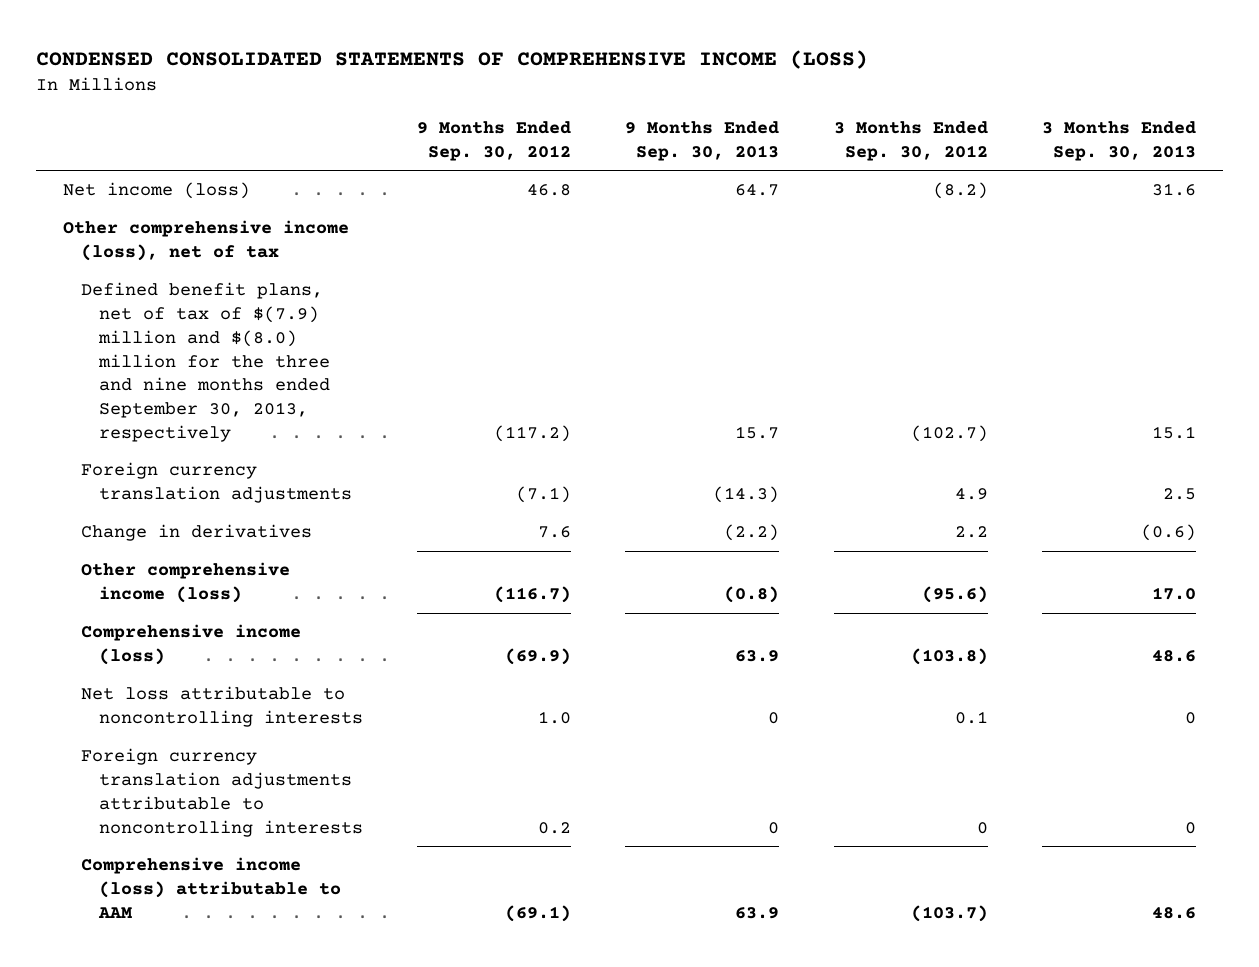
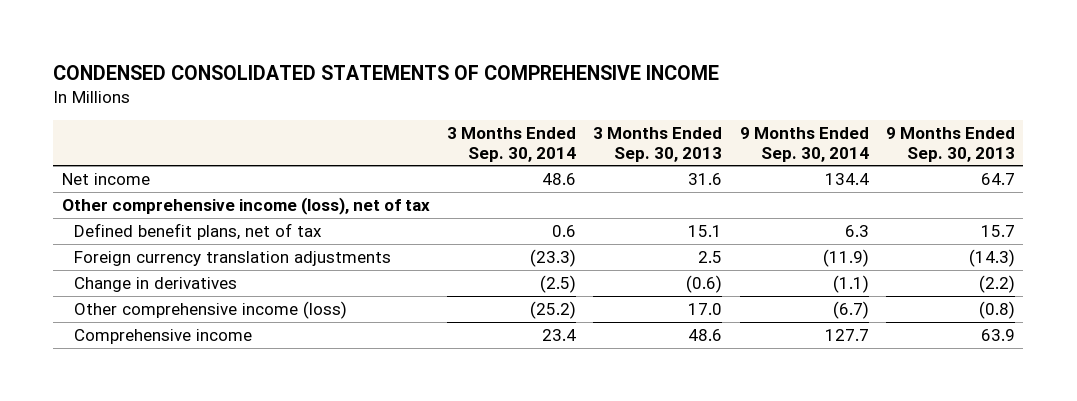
- CONDENSED CONSOLIDATED STATEMENTS OF COMPREHENSIVE INCOME (LOSS)
+ CONDENSED CONSOLIDATED STATEMENTS OF COMPREHENSIVE INCOME
- | 9 Months Ended Sep. 30, 2012 | 9 Months Ended Sep. 30, 2013 | 3 Months Ended Sep. 30, 2012 | 3 Months Ended Sep. 30, 2013
+ | 3 Months Ended Sep. 30, 2014 | 3 Months Ended Sep. 30, 2013 | 9 Months Ended Sep. 30, 2014 | 9 Months Ended Sep. 30, 2013
- Net income (loss) | 46.8 | 64.7 | (8.2) | 31.6
+ Net income | 48.6 | 31.6 | 134.4 | 64.7
- Defined benefit plans, net of tax of $(7.9) million and $(8.0) million for the three and nine months ended September 30, 2013, respectively | (117.2) | 15.7 | (102.7) | 15.1
+ Defined benefit plans, net of tax | 0.6 | 15.1 | 6.3 | 15.7
- Comprehensive income (loss) | (69.9) | 63.9 | (103.8) | 48.6
- Net loss attributable to noncontrolling interests | 1.0 | 0 | 0.1 | 0
- Foreign currency translation adjustments attributable to noncontrolling interests | 0.2 | 0 | 0 | 0
- Comprehensive income (loss) attributable to AAM | (69.1) | 63.9 | (103.7) | 48.6
+ Comprehensive income | 23.4 | 48.6 | 127.7 | 63.9

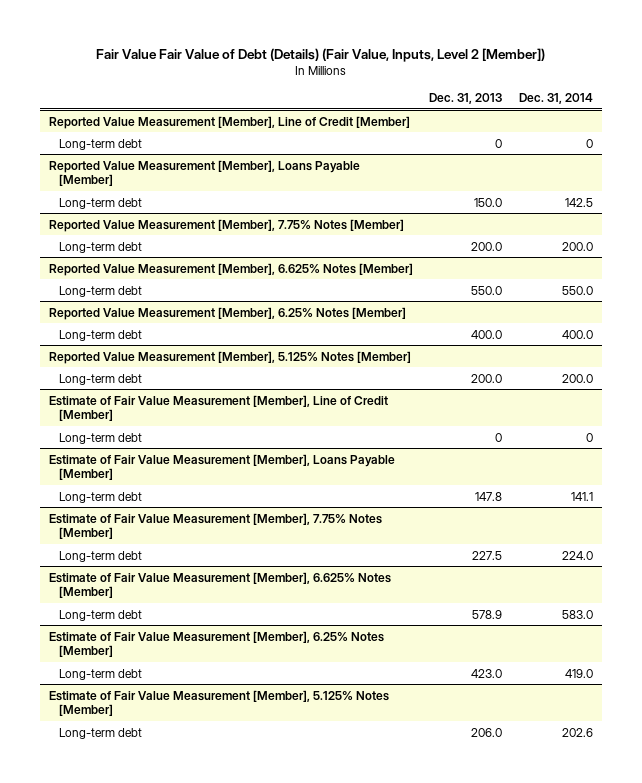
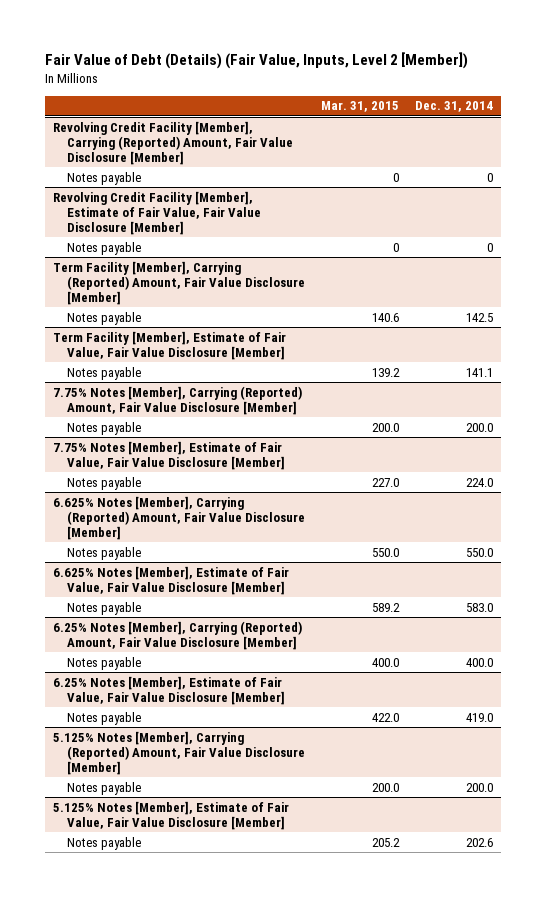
- Fair Value Fair Value of Debt (Details) (Fair Value, Inputs, Level 2 [Member])
+ Fair Value of Debt (Details) (Fair Value, Inputs, Level 2 [Member])
- | Dec. 31, 2013 | Dec. 31, 2014
+ | Mar. 31, 2015 | Dec. 31, 2014
- Reported Value Measurement [Member], Line of Credit [Member]
- Long-term debt | 0 | 0
- Reported Value Measurement [Member], Loans Payable [Member]
- Long-term debt | 150.0 | 142.5
- Reported Value Measurement [Member], 7.75% Notes [Member]
- Long-term debt | 200.0 | 200.0
- Reported Value Measurement [Member], 6.625% Notes [Member]
- Long-term debt | 550.0 | 550.0
- Reported Value Measurement [Member], 6.25% Notes [Member]
- Long-term debt | 400.0 | 400.0
- Reported Value Measurement [Member], 5.125% Notes [Member]
- Long-term debt | 200.0 | 200.0
- Estimate of Fair Value Measurement [Member], Line of Credit [Member]
- Long-term debt | 0 | 0
- Estimate of Fair Value Measurement [Member], Loans Payable [Member]
- Long-term debt | 147.8 | 141.1
- Estimate of Fair Value Measurement [Member], 7.75% Notes [Member]
- Long-term debt | 227.5 | 224.0
- Estimate of Fair Value Measurement [Member], 6.625% Notes [Member]
- Long-term debt | 578.9 | 583.0
- Estimate of Fair Value Measurement [Member], 6.25% Notes [Member]
- Long-term debt | 423.0 | 419.0
- Estimate of Fair Value Measurement [Member], 5.125% Notes [Member]
- Long-term debt | 206.0 | 202.6
+ Revolving Credit Facility [Member], Carrying (Reported) Amount, Fair Value Disclosure [Member]
+ Notes payable | 0 | 0
+ Revolving Credit Facility [Member], Estimate of Fair Value, Fair Value Disclosure [Member]
+ Notes payable | 0 | 0
+ Term Facility [Member], Carrying (Reported) Amount, Fair Value Disclosure [Member]
+ Notes payable | 140.6 | 142.5
+ Term Facility [Member], Estimate of Fair Value, Fair Value Disclosure [Member]
+ Notes payable | 139.2 | 141.1
+ 7.75% Notes [Member], Carrying (Reported) Amount, Fair Value Disclosure [Member]
+ Notes payable | 200.0 | 200.0
+ 7.75% Notes [Member], Estimate of Fair Value, Fair Value Disclosure [Member]
+ Notes payable | 227.0 | 224.0
+ 6.625% Notes [Member], Carrying (Reported) Amount, Fair Value Disclosure [Member]
+ Notes payable | 550.0 | 550.0
+ 6.625% Notes [Member], Estimate of Fair Value, Fair Value Disclosure [Member]
+ Notes payable | 589.2 | 583.0
+ 6.25% Notes [Member], Carrying (Reported) Amount, Fair Value Disclosure [Member]
+ Notes payable | 400.0 | 400.0
+ 6.25% Notes [Member], Estimate of Fair Value, Fair Value Disclosure [Member]
+ Notes payable | 422.0 | 419.0
+ 5.125% Notes [Member], Carrying (Reported) Amount, Fair Value Disclosure [Member]
+ Notes payable | 200.0 | 200.0
+ 5.125% Notes [Member], Estimate of Fair Value, Fair Value Disclosure [Member]
+ Notes payable | 205.2 | 202.6

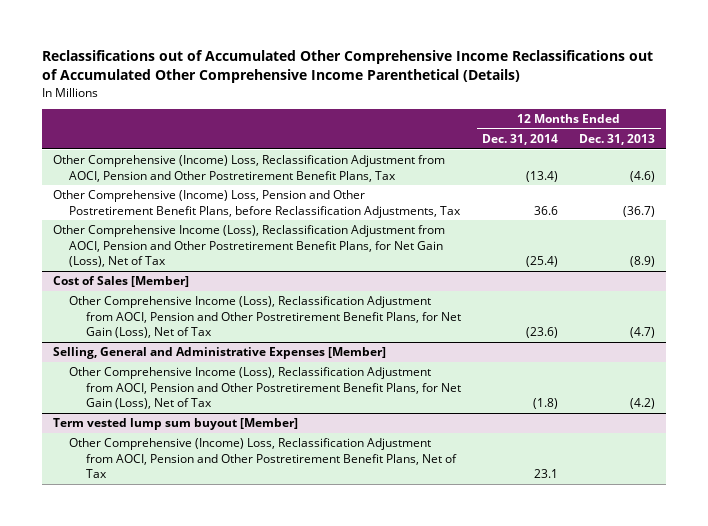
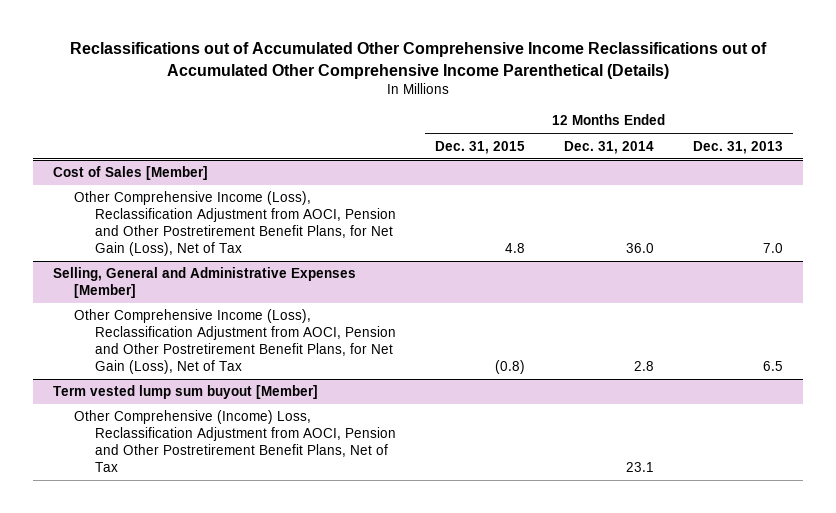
- | 12 Months Ended Dec. 31, 2014 | 12 Months Ended Dec. 31, 2013
+ | 12 Months Ended Dec. 31, 2015 | 12 Months Ended Dec. 31, 2014 | 12 Months Ended Dec. 31, 2013
- Other Comprehensive (Income) Loss, Reclassification Adjustment from AOCI, Pension and Other Postretirement Benefit Plans, Tax | (13.4) | (4.6)
- Other Comprehensive (Income) Loss, Pension and Other Postretirement Benefit Plans, before Reclassification Adjustments, Tax | 36.6 | (36.7)
- Other Comprehensive Income (Loss), Reclassification Adjustment from AOCI, Pension and Other Postretirement Benefit Plans, for Net Gain (Loss), Net of Tax | (25.4) | (8.9)
@ Cost of Sales [Member]
- Other Comprehensive Income (Loss), Reclassification Adjustment from AOCI, Pension and Other Postretirement Benefit Plans, for Net Gain (Loss), Net of Tax | (23.6) | (4.7)
+ Other Comprehensive Income (Loss), Reclassification Adjustment from AOCI, Pension and Other Postretirement Benefit Plans, for Net Gain (Loss), Net of Tax | 4.8 | 36.0 | 7.0
@ Selling, General and Administrative Expenses [Member]
- Other Comprehensive Income (Loss), Reclassification Adjustment from AOCI, Pension and Other Postretirement Benefit Plans, for Net Gain (Loss), Net of Tax | (1.8) | (4.2)
+ Other Comprehensive Income (Loss), Reclassification Adjustment from AOCI, Pension and Other Postretirement Benefit Plans, for Net Gain (Loss), Net of Tax | (0.8) | 2.8 | 6.5

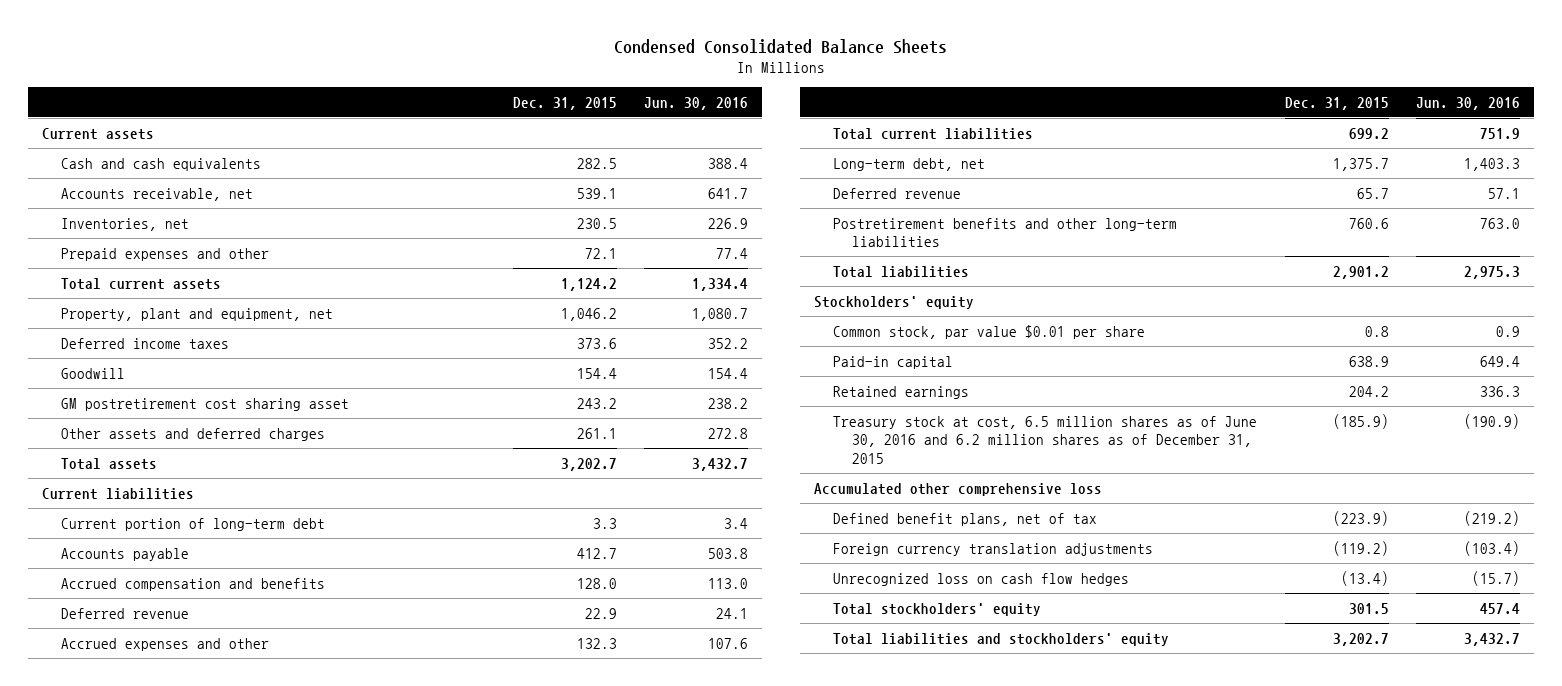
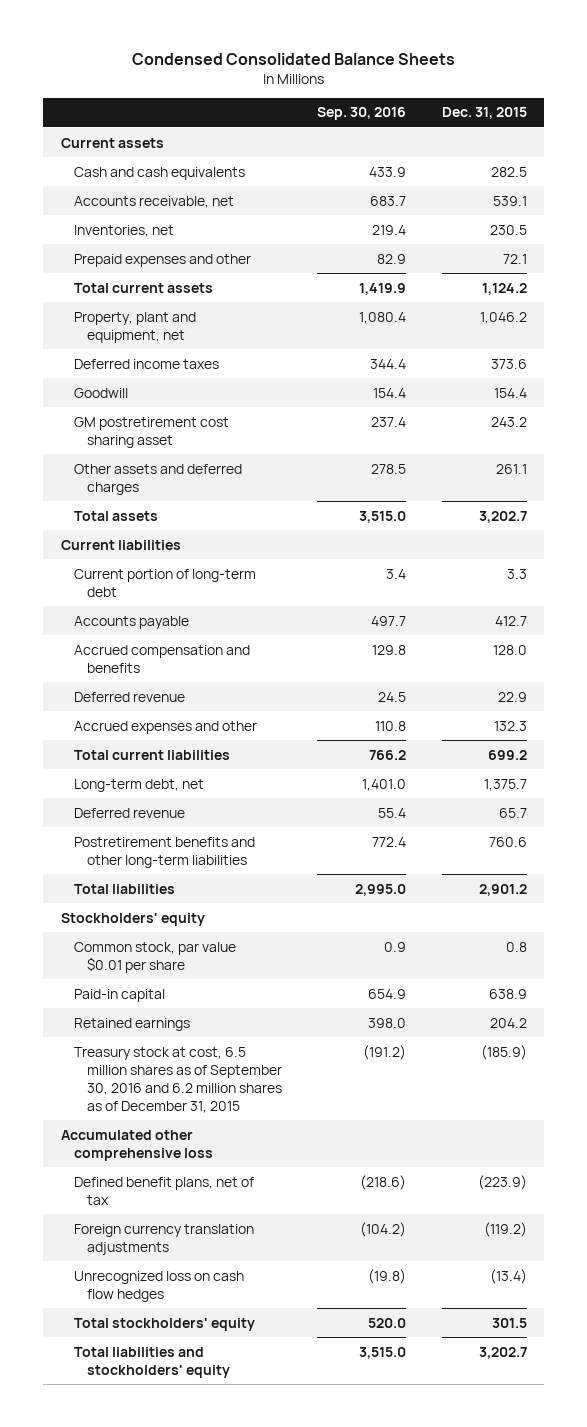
- | Dec. 31, 2015 | Jun. 30, 2016
+ | Sep. 30, 2016 | Dec. 31, 2015
- Treasury stock at cost, 6.5 million shares as of June 30, 2016 and 6.2 million shares as of December 31, 2015 | (185.9) | (190.9)
+ Treasury stock at cost, 6.5 million shares as of September 30, 2016 and 6.2 million shares as of December 31, 2015 | (191.2) | (185.9)

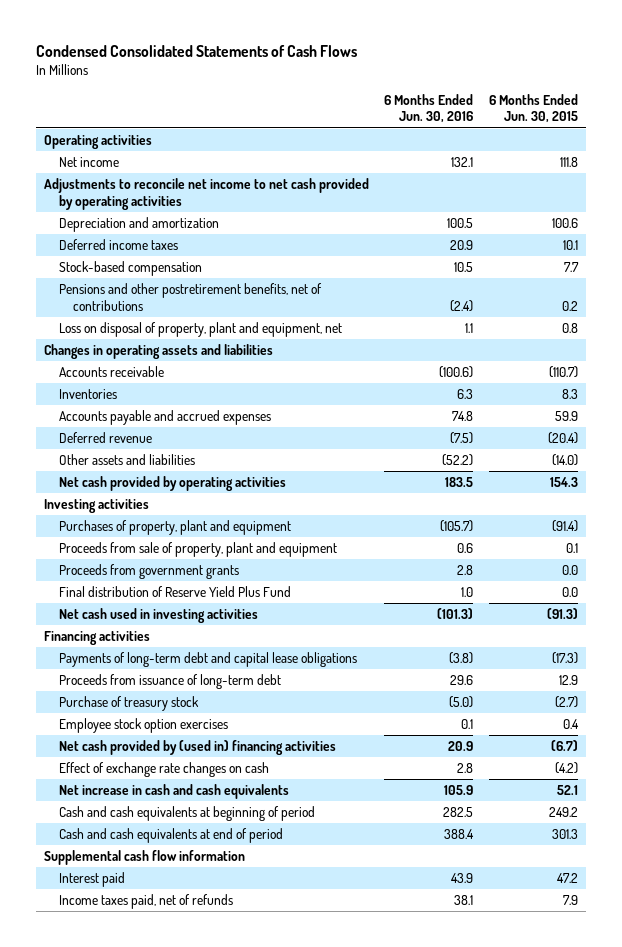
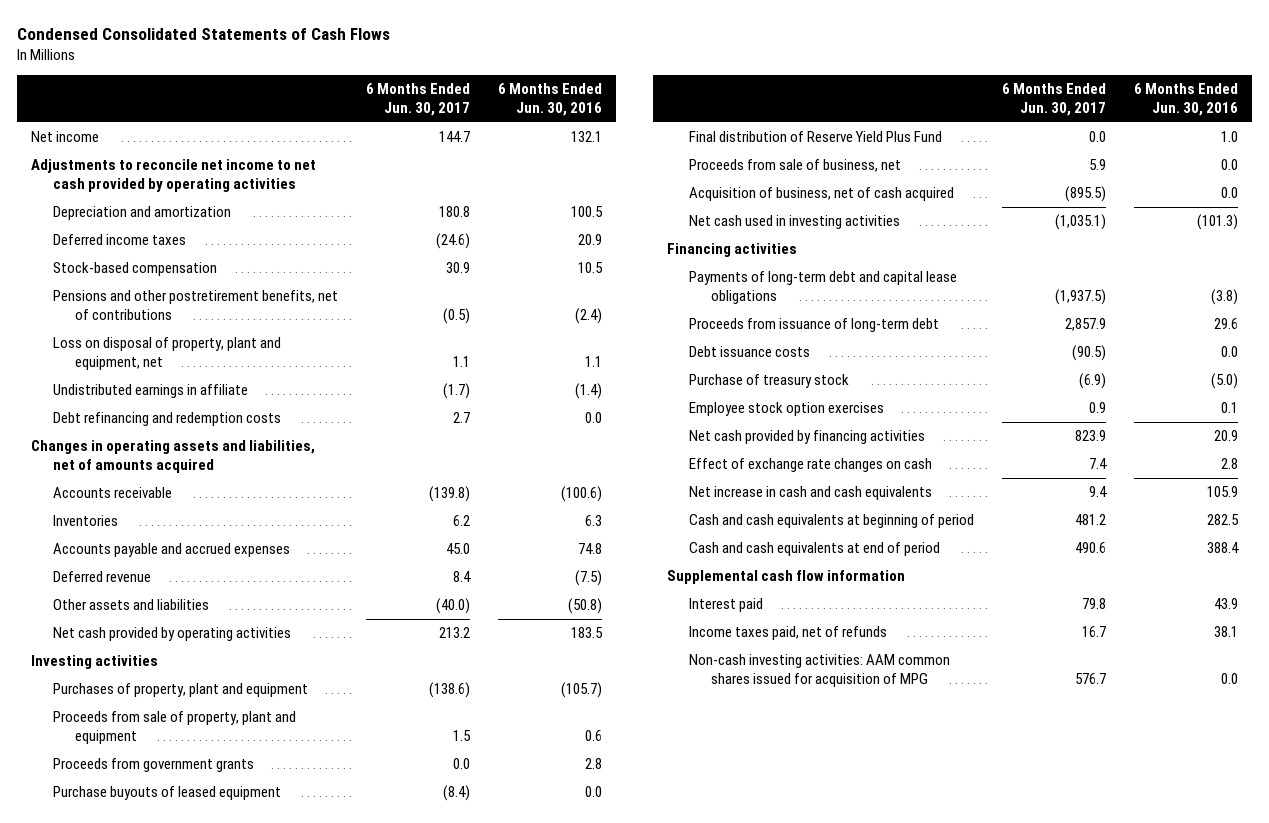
- | 6 Months Ended Jun. 30, 2016 | 6 Months Ended Jun. 30, 2015
+ | 6 Months Ended Jun. 30, 2017 | 6 Months Ended Jun. 30, 2016
- Operating activities
- Changes in operating assets and liabilities
+ Undistributed earnings in affiliate | (1.7) | (1.4)
+ Debt refinancing and redemption costs | 2.7 | 0.0
+ Changes in operating assets and liabilities, net of amounts acquired
- Other assets and liabilities | (52.2) | (14.0)
+ Other assets and liabilities | (40.0) | (50.8)
+ Purchase buyouts of leased equipment | (8.4) | 0.0
+ Proceeds from sale of business, net | 5.9 | 0.0
+ Acquisition of business, net of cash acquired | (895.5) | 0.0
+ Debt issuance costs | (90.5) | 0.0
- Net cash provided by (used in) financing activities | 20.9 | (6.7)
+ Net cash provided by financing activities | 823.9 | 20.9
+ Non-cash investing activities: AAM common shares issued for acquisition of MPG | 576.7 | 0.0

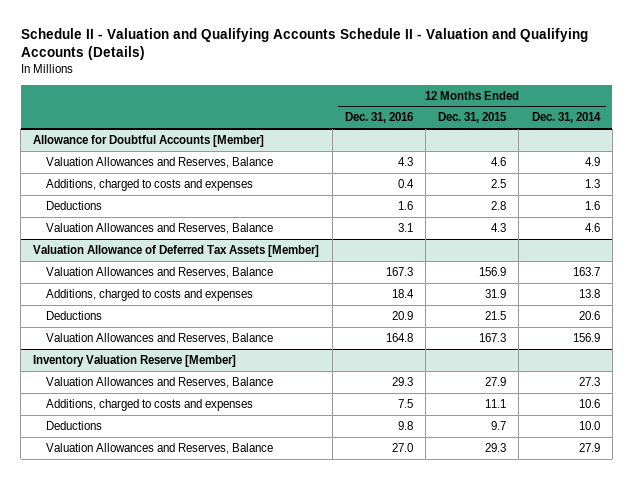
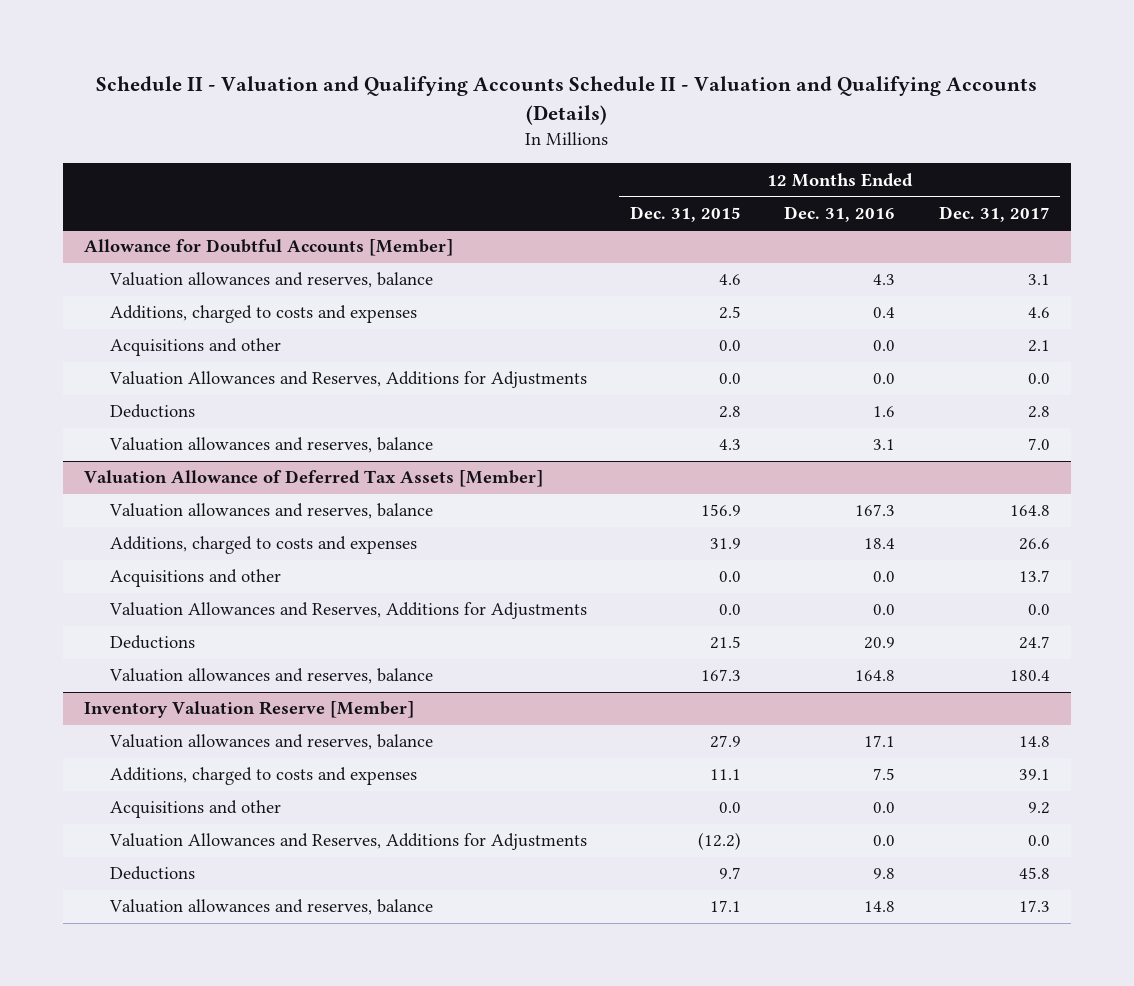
- | 12 Months Ended Dec. 31, 2016 | 12 Months Ended Dec. 31, 2015 | 12 Months Ended Dec. 31, 2014
+ | 12 Months Ended Dec. 31, 2015 | 12 Months Ended Dec. 31, 2016 | 12 Months Ended Dec. 31, 2017
@ Allowance for Doubtful Accounts [Member]
- Valuation Allowances and Reserves, Balance | 4.3 | 4.6 | 4.9
+ Valuation allowances and reserves, balance | 4.6 | 4.3 | 3.1
+ Acquisitions and other | 0.0 | 0.0 | 2.1
+ Valuation Allowances and Reserves, Additions for Adjustments | 0.0 | 0.0 | 0.0
- Valuation Allowances and Reserves, Balance | 3.1 | 4.3 | 4.6
+ Valuation allowances and reserves, balance | 4.3 | 3.1 | 7.0
@ Valuation Allowance of Deferred Tax Assets [Member]
- Valuation Allowances and Reserves, Balance | 167.3 | 156.9 | 163.7
+ Valuation allowances and reserves, balance | 156.9 | 167.3 | 164.8
+ Acquisitions and other | 0.0 | 0.0 | 13.7
+ Valuation Allowances and Reserves, Additions for Adjustments | 0.0 | 0.0 | 0.0
- Valuation Allowances and Reserves, Balance | 164.8 | 167.3 | 156.9
+ Valuation allowances and reserves, balance | 167.3 | 164.8 | 180.4
@ Inventory Valuation Reserve [Member]
- Valuation Allowances and Reserves, Balance | 29.3 | 27.9 | 27.3
+ Valuation allowances and reserves, balance | 27.9 | 17.1 | 14.8
+ Acquisitions and other | 0.0 | 0.0 | 9.2
+ Valuation Allowances and Reserves, Additions for Adjustments | (12.2) | 0.0 | 0.0
- Valuation Allowances and Reserves, Balance | 27.0 | 29.3 | 27.9
+ Valuation allowances and reserves, balance | 17.1 | 14.8 | 17.3

